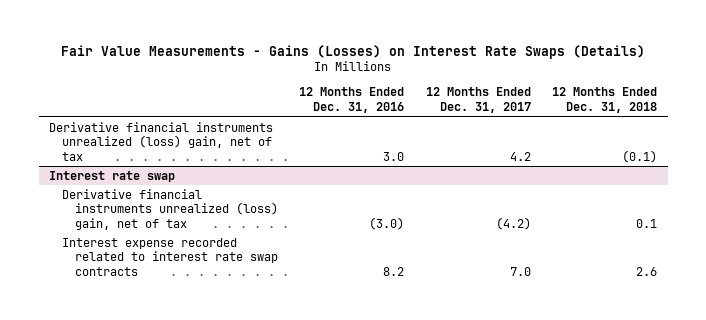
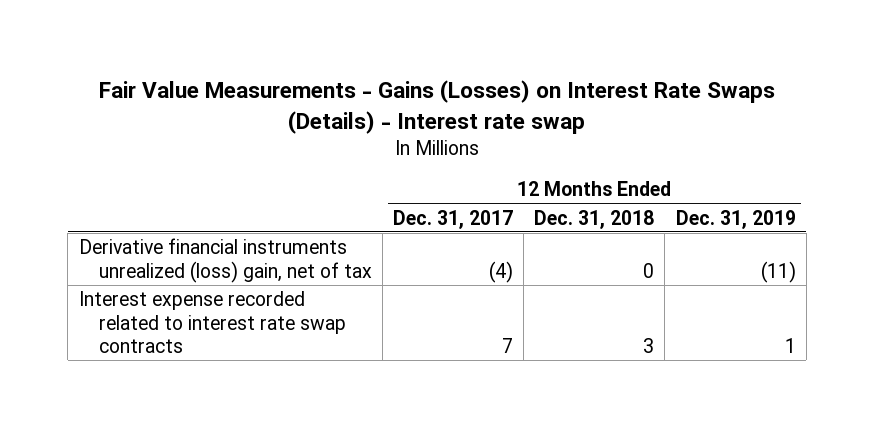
- Fair Value Measurements - Gains (Losses) on Interest Rate Swaps (Details)
+ Fair Value Measurements - Gains (Losses) on Interest Rate Swaps (Details) - Interest rate swap
- | 12 Months Ended Dec. 31, 2016 | 12 Months Ended Dec. 31, 2017 | 12 Months Ended Dec. 31, 2018
+ | 12 Months Ended Dec. 31, 2017 | 12 Months Ended Dec. 31, 2018 | 12 Months Ended Dec. 31, 2019
- Derivative financial instruments unrealized (loss) gain, net of tax | 3.0 | 4.2 | (0.1)
- Interest rate swap
- Derivative financial instruments unrealized (loss) gain, net of tax | (3.0) | (4.2) | 0.1
- Interest expense recorded related to interest rate swap contracts | 8.2 | 7.0 | 2.6
+ Derivative financial instruments unrealized (loss) gain, net of tax | (4) | 0 | (11)
+ Interest expense recorded related to interest rate swap contracts | 7 | 3 | 1

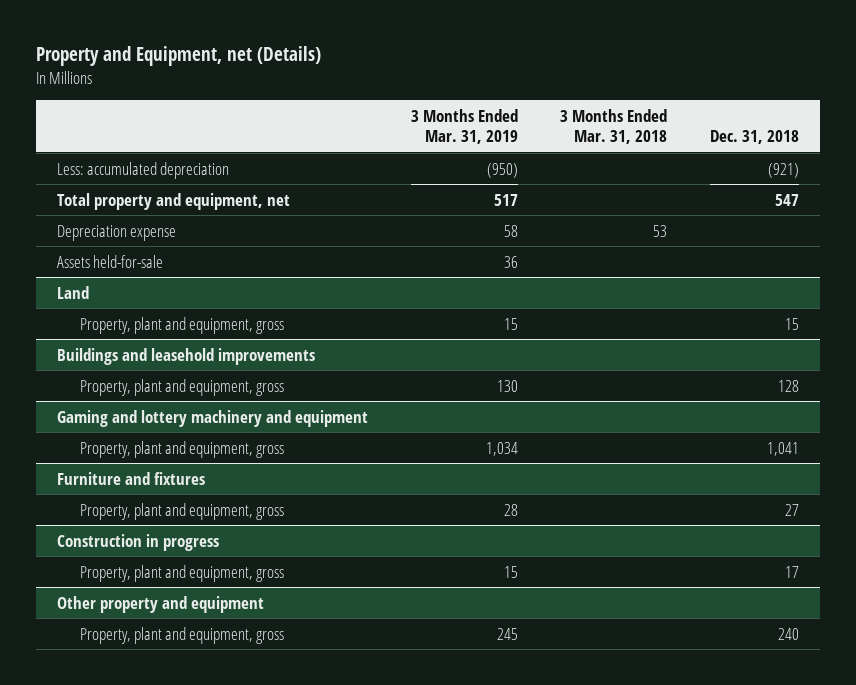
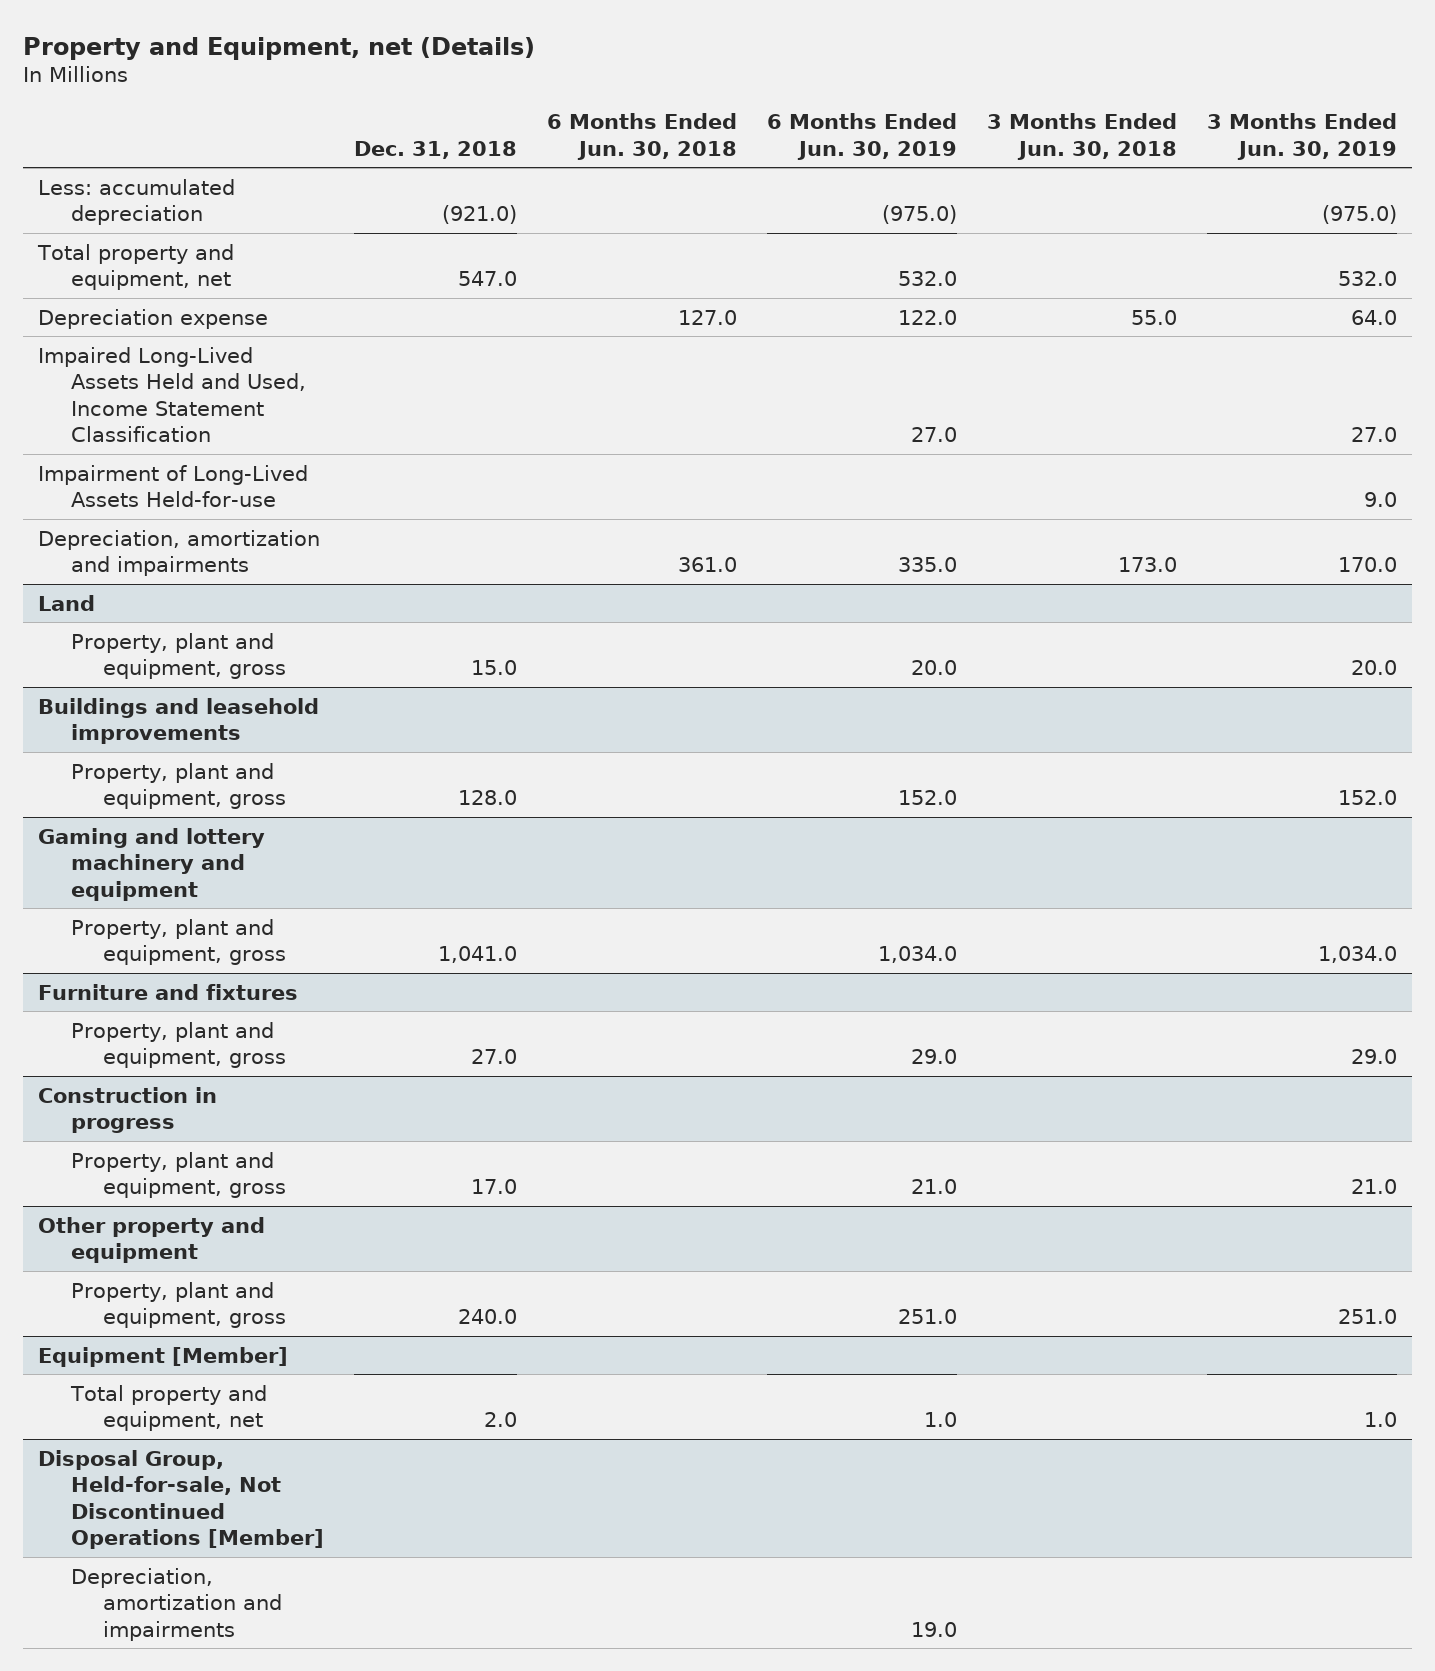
- | 3 Months Ended Mar. 31, 2019 | 3 Months Ended Mar. 31, 2018 | Dec. 31, 2018
+ | Dec. 31, 2018 | 6 Months Ended Jun. 30, 2018 | 6 Months Ended Jun. 30, 2019 | 3 Months Ended Jun. 30, 2018 | 3 Months Ended Jun. 30, 2019
- Less: accumulated depreciation | (950) | | (921)
- Total property and equipment, net | 517 | | 547
+ Less: accumulated depreciation | (921.0) | | (975.0) | | (975.0)
+ Total property and equipment, net | 547.0 | | 532.0 | | 532.0
- Assets held-for-sale | 36 | |
+ Impaired Long-Lived Assets Held and Used, Income Statement Classification | | | 27.0 | | 27.0
+ Impairment of Long-Lived Assets Held-for-use | | | | | 9.0
+ Depreciation, amortization and impairments | | 361.0 | 335.0 | 173.0 | 170.0
@ Land
- Property, plant and equipment, gross | 15 | | 15
+ Property, plant and equipment, gross | 15.0 | | 20.0 | | 20.0
@ Buildings and leasehold improvements
- Property, plant and equipment, gross | 130 | | 128
+ Property, plant and equipment, gross | 128.0 | | 152.0 | | 152.0
@ Gaming and lottery machinery and equipment
- Property, plant and equipment, gross | 1,034 | | 1,041
+ Property, plant and equipment, gross | 1,041.0 | | 1,034.0 | | 1,034.0
@ Furniture and fixtures
- Property, plant and equipment, gross | 28 | | 27
+ Property, plant and equipment, gross | 27.0 | | 29.0 | | 29.0
@ Construction in progress
- Property, plant and equipment, gross | 15 | | 17
+ Property, plant and equipment, gross | 17.0 | | 21.0 | | 21.0
@ Other property and equipment
- Property, plant and equipment, gross | 245 | | 240
+ Property, plant and equipment, gross | 240.0 | | 251.0 | | 251.0
+ Equipment [Member]
+ Total property and equipment, net | 2.0 | | 1.0 | | 1.0
+ Disposal Group, Held-for-sale, Not Discontinued Operations [Member]
+ Depreciation, amortization and impairments | | | 19.0 | |

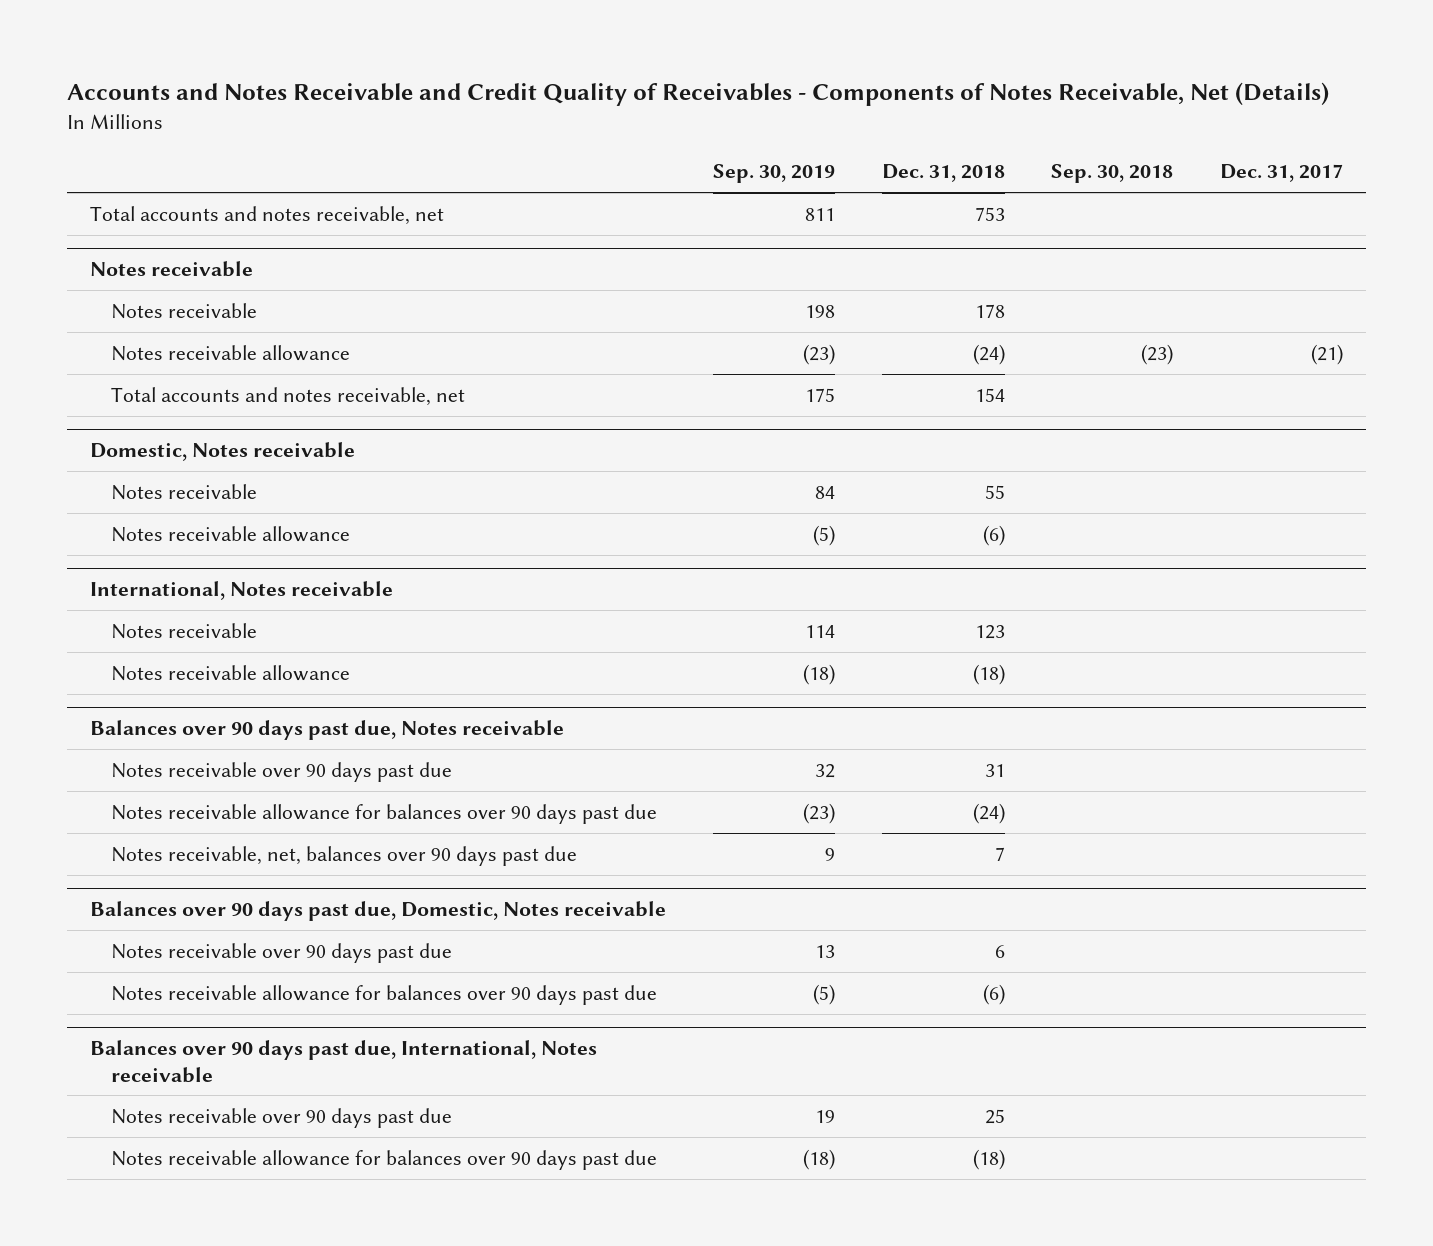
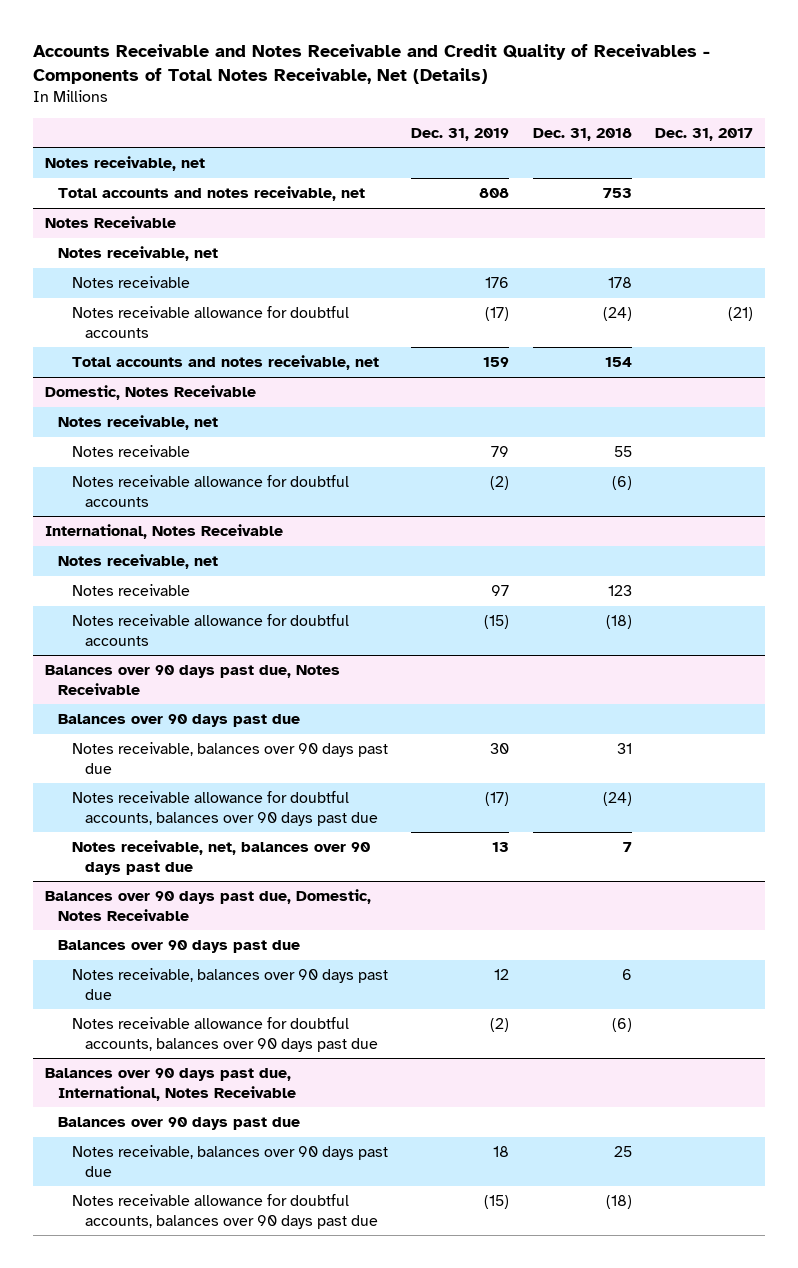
- Accounts and Notes Receivable and Credit Quality of Receivables - Components of Notes Receivable, Net (Details)
+ Accounts Receivable and Notes Receivable and Credit Quality of Receivables - Components of Total Notes Receivable, Net (Details)
- | Sep. 30, 2019 | Dec. 31, 2018 | Sep. 30, 2018 | Dec. 31, 2017
+ | Dec. 31, 2019 | Dec. 31, 2018 | Dec. 31, 2017
+ Notes receivable, net
- Notes receivable
+ Notes Receivable
+ Notes receivable, net
- Notes receivable allowance | (23) | (24) | (23) | (21)
+ Notes receivable allowance for doubtful accounts | (17) | (24) | (21)
- Domestic, Notes receivable
+ Domestic, Notes Receivable
+ Notes receivable, net
- Notes receivable allowance | (5) | (6) | |
- International, Notes receivable
+ Notes receivable allowance for doubtful accounts | (2) | (6) |
+ International, Notes Receivable
+ Notes receivable, net
- Notes receivable allowance | (18) | (18) | |
- Balances over 90 days past due, Notes receivable
- Notes receivable over 90 days past due | 32 | 31 | |
- Notes receivable allowance for balances over 90 days past due | (23) | (24) | |
+ Notes receivable allowance for doubtful accounts | (15) | (18) |
+ Balances over 90 days past due, Notes Receivable
+ Balances over 90 days past due
+ Notes receivable, balances over 90 days past due | 30 | 31 |
+ Notes receivable allowance for doubtful accounts, balances over 90 days past due | (17) | (24) |
- Balances over 90 days past due, Domestic, Notes receivable
- Notes receivable over 90 days past due | 13 | 6 | |
- Notes receivable allowance for balances over 90 days past due | (5) | (6) | |
- Balances over 90 days past due, International, Notes receivable
- Notes receivable over 90 days past due | 19 | 25 | |
- Notes receivable allowance for balances over 90 days past due | (18) | (18) | |
+ Balances over 90 days past due, Domestic, Notes Receivable
+ Balances over 90 days past due
+ Notes receivable, balances over 90 days past due | 12 | 6 |
+ Notes receivable allowance for doubtful accounts, balances over 90 days past due | (2) | (6) |
+ Balances over 90 days past due, International, Notes Receivable
+ Balances over 90 days past due
+ Notes receivable, balances over 90 days past due | 18 | 25 |
+ Notes receivable allowance for doubtful accounts, balances over 90 days past due | (15) | (18) |

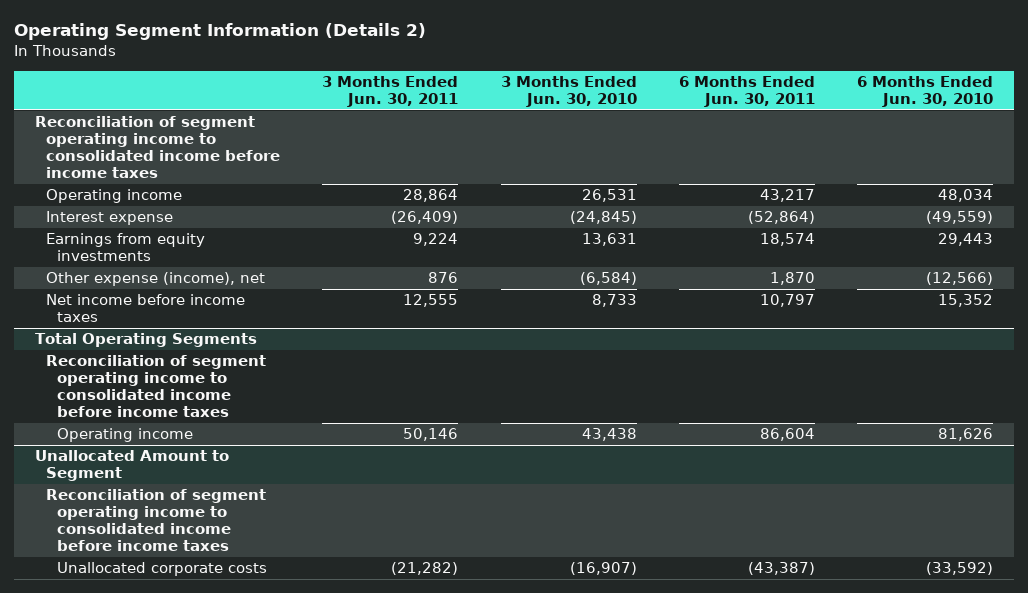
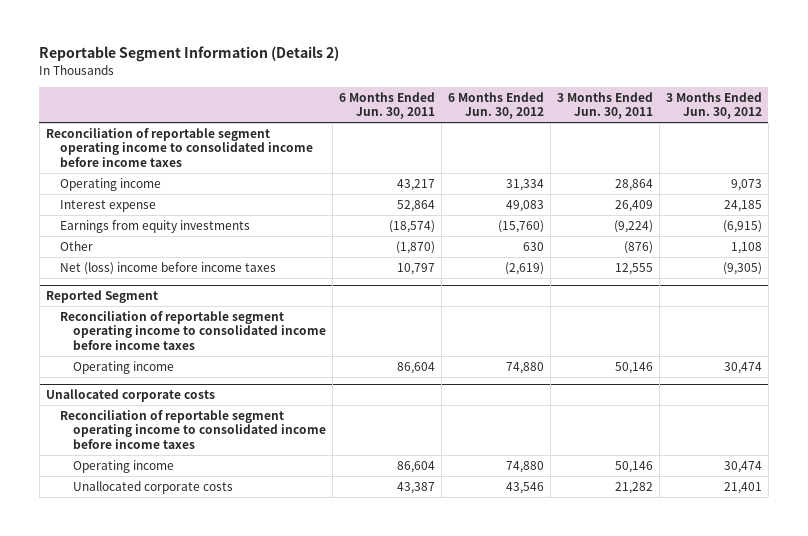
- Operating Segment Information (Details 2)
+ Reportable Segment Information (Details 2)
- | 3 Months Ended Jun. 30, 2011 | 3 Months Ended Jun. 30, 2010 | 6 Months Ended Jun. 30, 2011 | 6 Months Ended Jun. 30, 2010
+ | 6 Months Ended Jun. 30, 2011 | 6 Months Ended Jun. 30, 2012 | 3 Months Ended Jun. 30, 2011 | 3 Months Ended Jun. 30, 2012
- Reconciliation of segment operating income to consolidated income before income taxes
+ Reconciliation of reportable segment operating income to consolidated income before income taxes
- Interest expense | (26,409) | (24,845) | (52,864) | (49,559)
- Earnings from equity investments | 9,224 | 13,631 | 18,574 | 29,443
- Other expense (income), net | 876 | (6,584) | 1,870 | (12,566)
- Net income before income taxes | 12,555 | 8,733 | 10,797 | 15,352
- Total Operating Segments
- Reconciliation of segment operating income to consolidated income before income taxes
+ Interest expense | 52,864 | 49,083 | 26,409 | 24,185
+ Earnings from equity investments | (18,574) | (15,760) | (9,224) | (6,915)
+ Other | (1,870) | 630 | (876) | 1,108
+ Net (loss) income before income taxes | 10,797 | (2,619) | 12,555 | (9,305)
+ Reported Segment
+ Reconciliation of reportable segment operating income to consolidated income before income taxes
- Unallocated Amount to Segment
- Reconciliation of segment operating income to consolidated income before income taxes
- Unallocated corporate costs | (21,282) | (16,907) | (43,387) | (33,592)
+ Unallocated corporate costs
+ Reconciliation of reportable segment operating income to consolidated income before income taxes
+ Operating income | 86,604 | 74,880 | 50,146 | 30,474
+ Unallocated corporate costs | 43,387 | 43,546 | 21,282 | 21,401

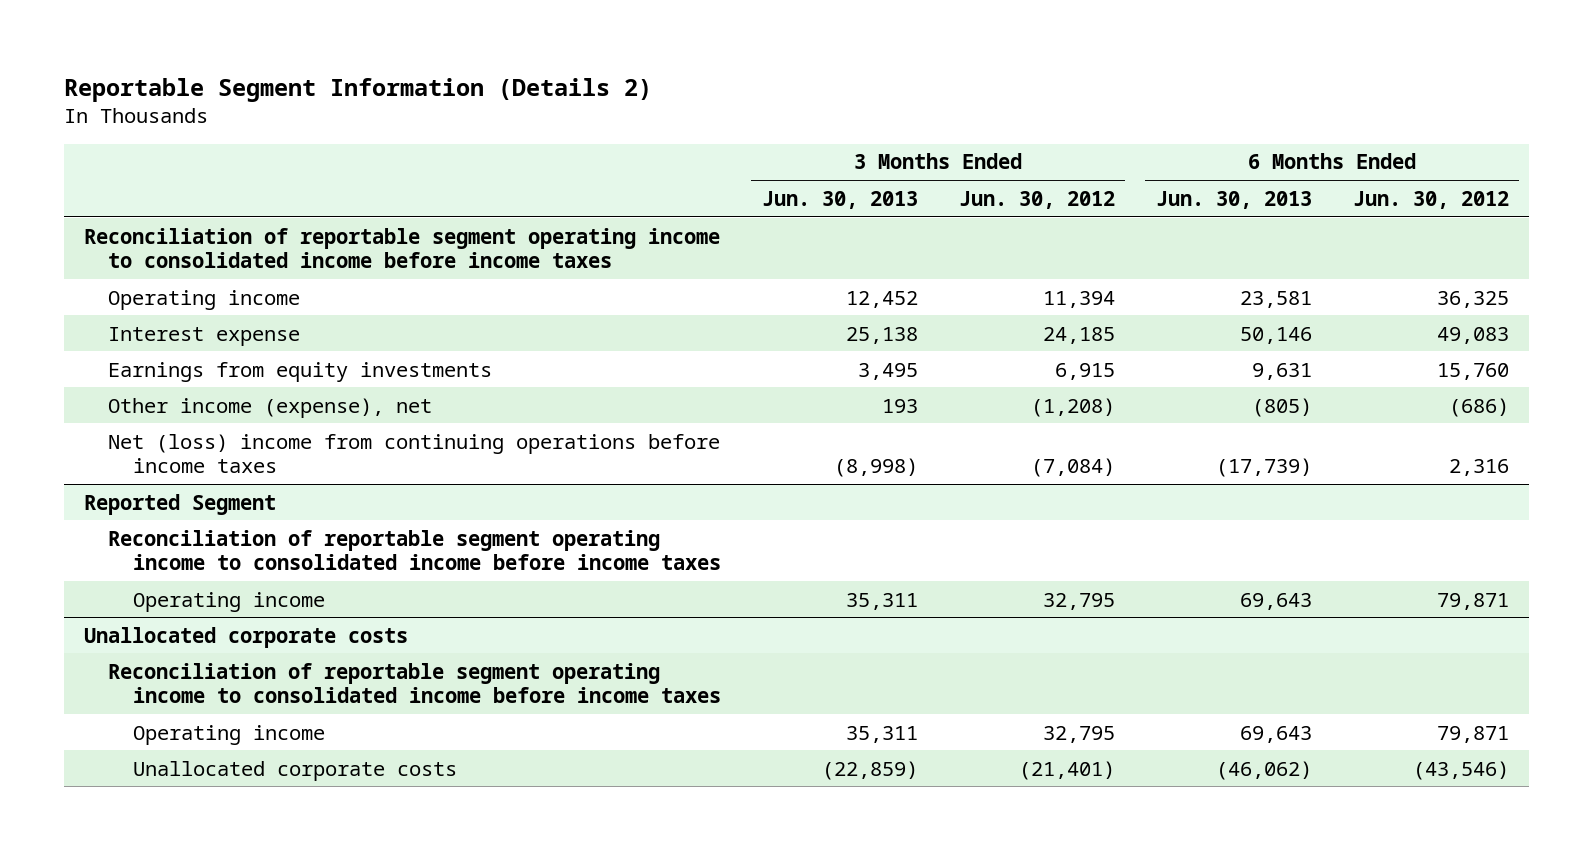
- | 6 Months Ended Jun. 30, 2011 | 6 Months Ended Jun. 30, 2012 | 3 Months Ended Jun. 30, 2011 | 3 Months Ended Jun. 30, 2012
+ | 3 Months Ended Jun. 30, 2013 | 3 Months Ended Jun. 30, 2012 | 6 Months Ended Jun. 30, 2013 | 6 Months Ended Jun. 30, 2012
- Operating income | 43,217 | 31,334 | 28,864 | 9,073
+ Operating income | 12,452 | 11,394 | 23,581 | 36,325
- Earnings from equity investments | (18,574) | (15,760) | (9,224) | (6,915)
- Other | (1,870) | 630 | (876) | 1,108
- Net (loss) income before income taxes | 10,797 | (2,619) | 12,555 | (9,305)
+ Earnings from equity investments | 3,495 | 6,915 | 9,631 | 15,760
+ Other income (expense), net | 193 | (1,208) | (805) | (686)
+ Net (loss) income from continuing operations before income taxes | (8,998) | (7,084) | (17,739) | 2,316
@ Reported Segment
- Operating income | 86,604 | 74,880 | 50,146 | 30,474
+ Operating income | 35,311 | 32,795 | 69,643 | 79,871
@ Unallocated corporate costs
- Operating income | 86,604 | 74,880 | 50,146 | 30,474
- Unallocated corporate costs | 43,387 | 43,546 | 21,282 | 21,401
+ Operating income | 35,311 | 32,795 | 69,643 | 79,871
+ Unallocated corporate costs | (22,859) | (21,401) | (46,062) | (43,546)

